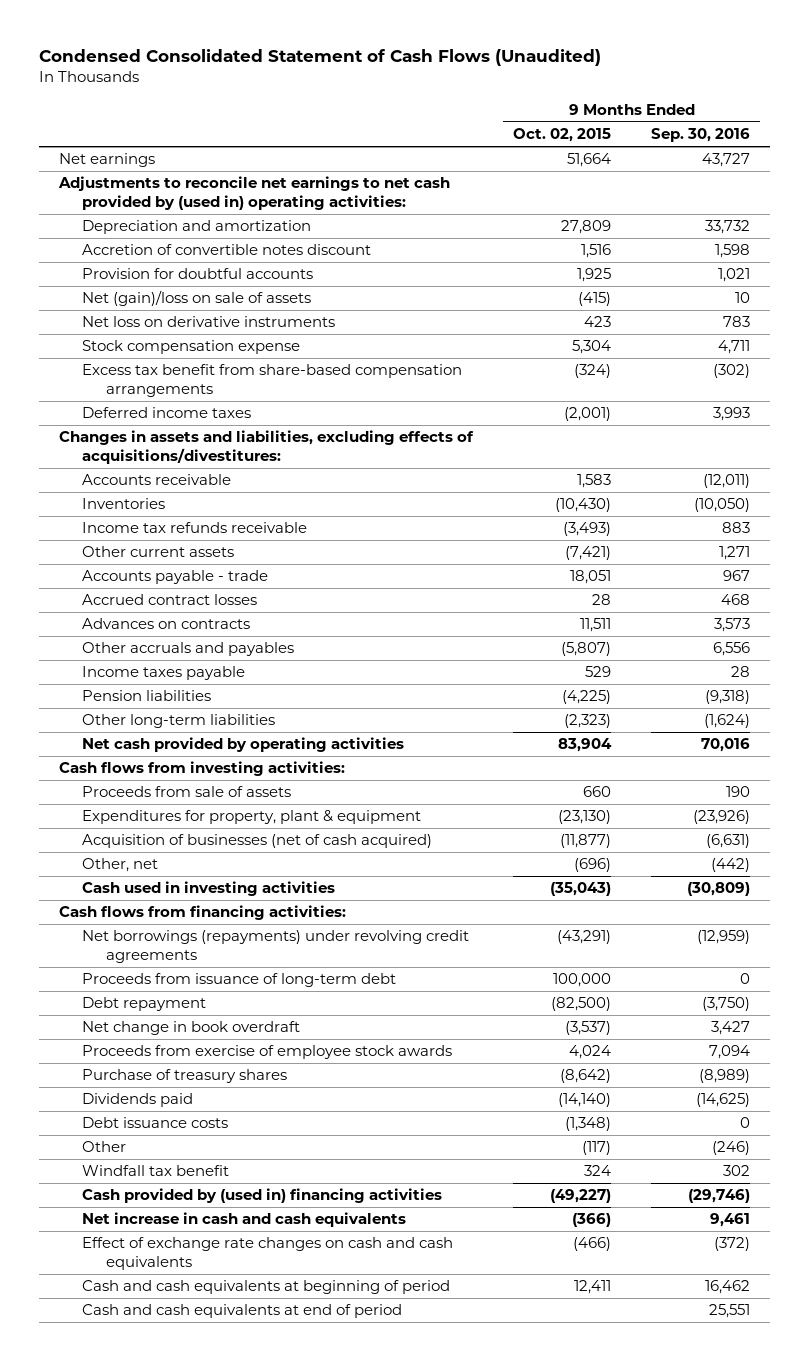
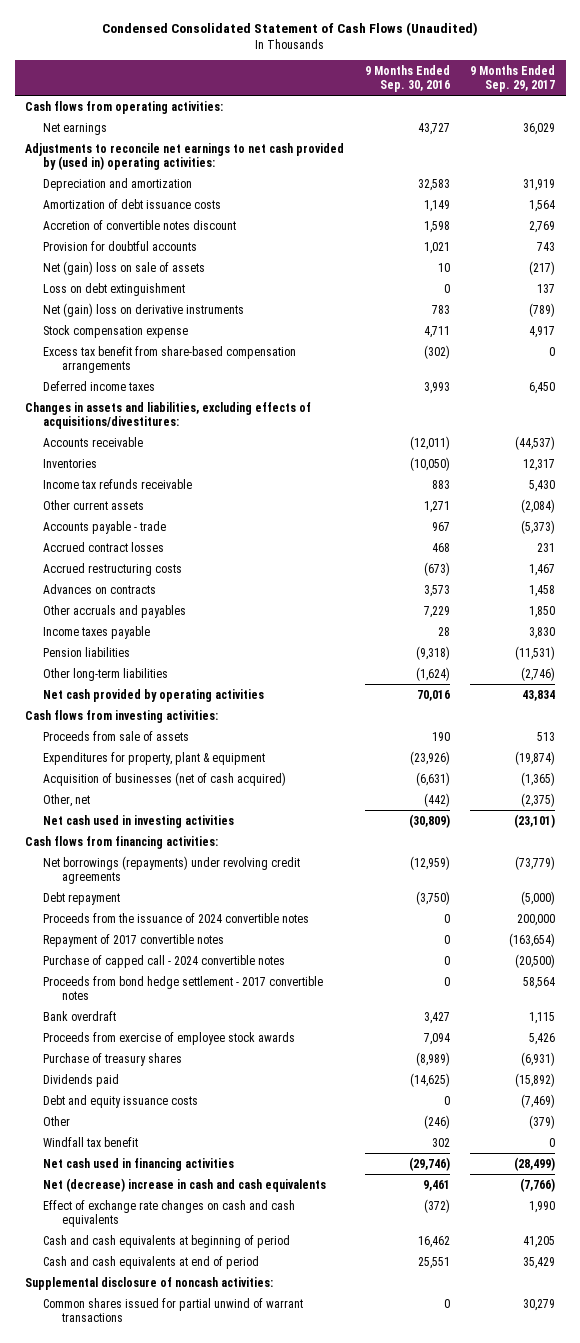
- | 9 Months Ended Oct. 02, 2015 | 9 Months Ended Sep. 30, 2016
+ | 9 Months Ended Sep. 30, 2016 | 9 Months Ended Sep. 29, 2017
+ Cash flows from operating activities:
- Depreciation and amortization | 27,809 | 33,732
+ Depreciation and amortization | 32,583 | 31,919
+ Amortization of debt issuance costs | 1,149 | 1,564
- Net (gain)/loss on sale of assets | (415) | 10
- Net loss on derivative instruments | 423 | 783
+ Net (gain) loss on sale of assets | 10 | (217)
+ Loss on debt extinguishment | 0 | 137
+ Net (gain) loss on derivative instruments | 783 | (789)
+ Accrued restructuring costs | (673) | 1,467
- Other accruals and payables | (5,807) | 6,556
+ Other accruals and payables | 7,229 | 1,850
- Cash used in investing activities | (35,043) | (30,809)
+ Net cash used in investing activities | (30,809) | (23,101)
- Proceeds from issuance of long-term debt | 100,000 | 0
- Net change in book overdraft | (3,537) | 3,427
+ Proceeds from the issuance of 2024 convertible notes | 0 | 200,000
+ Repayment of 2017 convertible notes | 0 | (163,654)
+ Purchase of capped call - 2024 convertible notes | 0 | (20,500)
+ Proceeds from bond hedge settlement - 2017 convertible notes | 0 | 58,564
+ Bank overdraft | 3,427 | 1,115
- Debt issuance costs | (1,348) | 0
+ Debt and equity issuance costs | 0 | (7,469)
- Cash provided by (used in) financing activities | (49,227) | (29,746)
- Net increase in cash and cash equivalents | (366) | 9,461
+ Net cash used in financing activities | (29,746) | (28,499)
+ Net (decrease) increase in cash and cash equivalents | 9,461 | (7,766)
+ Supplemental disclosure of noncash activities:
+ Common shares issued for partial unwind of warrant transactions | 0 | 30,279

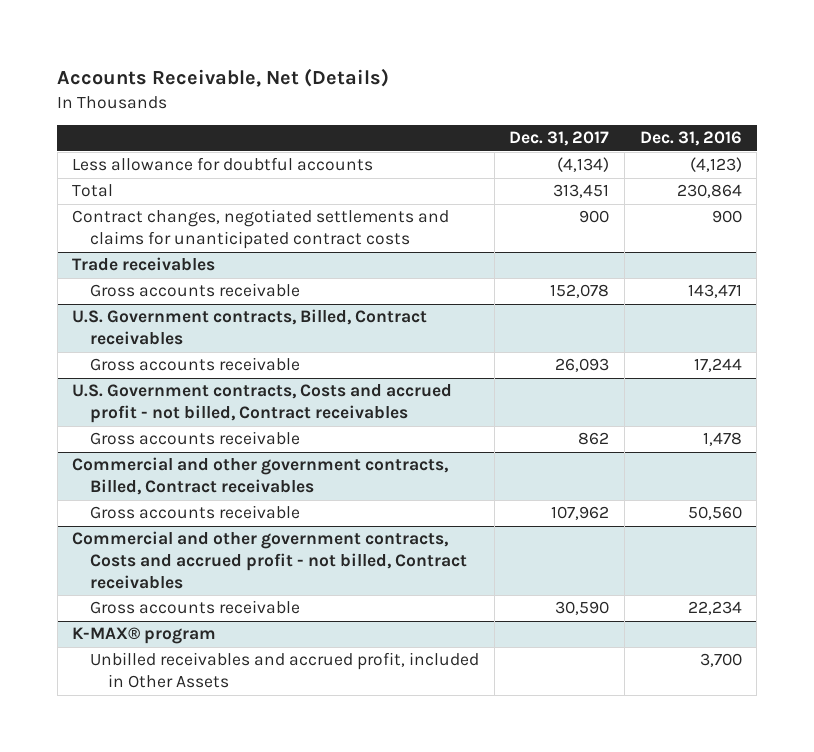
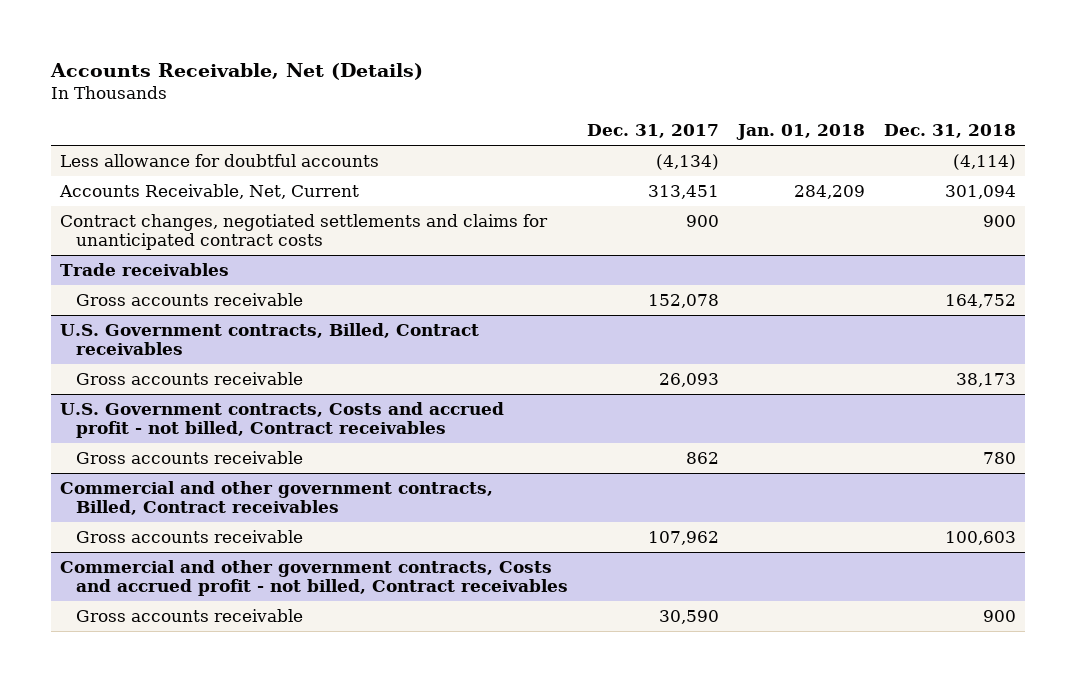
- | Dec. 31, 2017 | Dec. 31, 2016
+ | Dec. 31, 2017 | Jan. 01, 2018 | Dec. 31, 2018
- Total | 313,451 | 230,864
+ Accounts Receivable, Net, Current | 313,451 | 284,209 | 301,094
- K-MAX® program
- Unbilled receivables and accrued profit, included in Other Assets | | 3,700

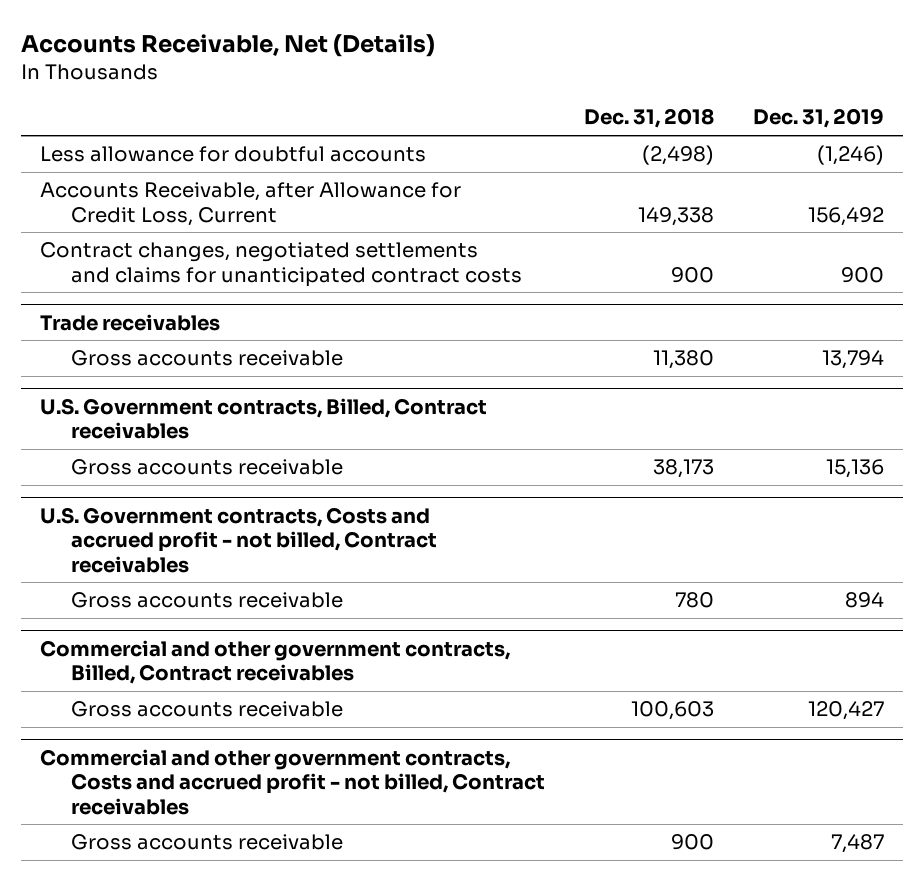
- | Dec. 31, 2017 | Jan. 01, 2018 | Dec. 31, 2018
+ | Dec. 31, 2018 | Dec. 31, 2019
- Less allowance for doubtful accounts | (4,134) | | (4,114)
- Accounts Receivable, Net, Current | 313,451 | 284,209 | 301,094
+ Less allowance for doubtful accounts | (2,498) | (1,246)
+ Accounts Receivable, after Allowance for Credit Loss, Current | 149,338 | 156,492
@ Trade receivables
- Gross accounts receivable | 152,078 | | 164,752
+ Gross accounts receivable | 11,380 | 13,794

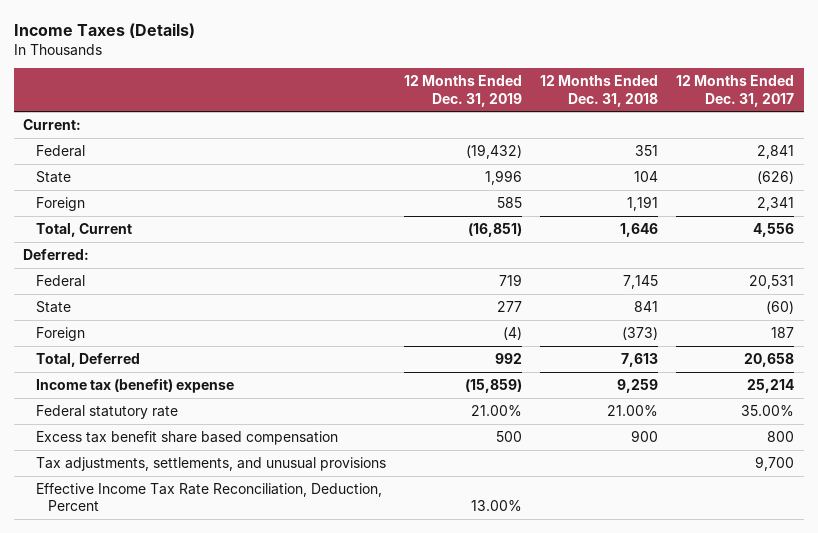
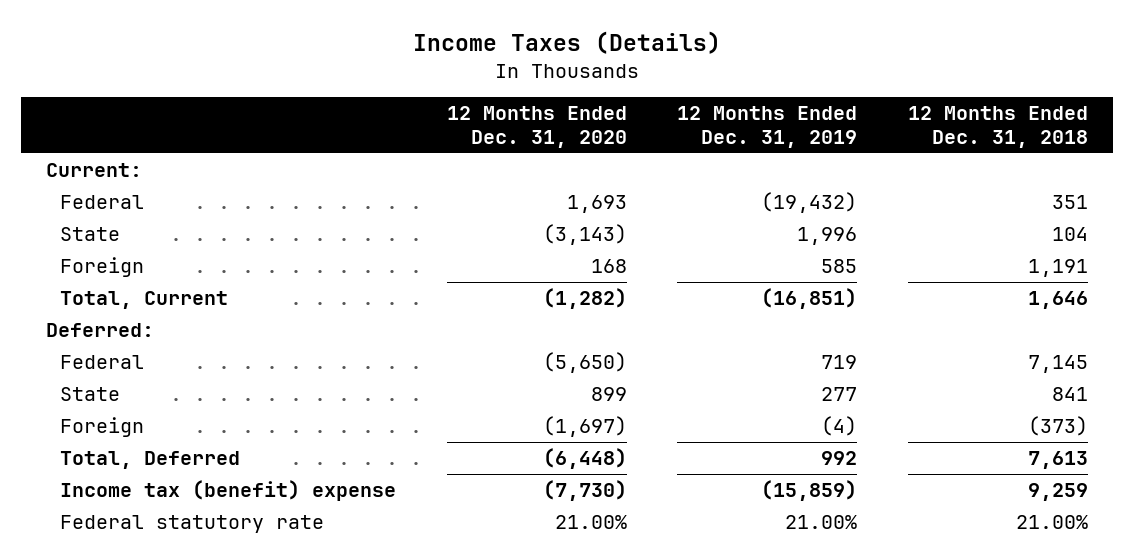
- | 12 Months Ended Dec. 31, 2019 | 12 Months Ended Dec. 31, 2018 | 12 Months Ended Dec. 31, 2017
+ | 12 Months Ended Dec. 31, 2020 | 12 Months Ended Dec. 31, 2019 | 12 Months Ended Dec. 31, 2018
- Excess tax benefit share based compensation | 500 | 900 | 800
- Tax adjustments, settlements, and unusual provisions | | | 9,700
- Effective Income Tax Rate Reconciliation, Deduction, Percent | 13.00% | |

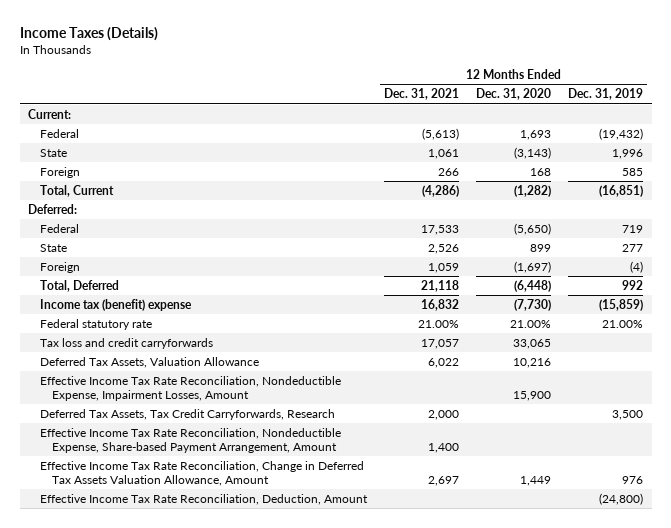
- | 12 Months Ended Dec. 31, 2020 | 12 Months Ended Dec. 31, 2019 | 12 Months Ended Dec. 31, 2018
+ | 12 Months Ended Dec. 31, 2021 | 12 Months Ended Dec. 31, 2020 | 12 Months Ended Dec. 31, 2019
+ Tax loss and credit carryforwards | 17,057 | 33,065 |
+ Deferred Tax Assets, Valuation Allowance | 6,022 | 10,216 |
+ Effective Income Tax Rate Reconciliation, Nondeductible Expense, Impairment Losses, Amount | | 15,900 |
+ Deferred Tax Assets, Tax Credit Carryforwards, Research | 2,000 | | 3,500
+ Effective Income Tax Rate Reconciliation, Nondeductible Expense, Share-based Payment Arrangement, Amount | 1,400 | |
+ Effective Income Tax Rate Reconciliation, Change in Deferred Tax Assets Valuation Allowance, Amount | 2,697 | 1,449 | 976
+ Effective Income Tax Rate Reconciliation, Deduction, Amount | | | (24,800)

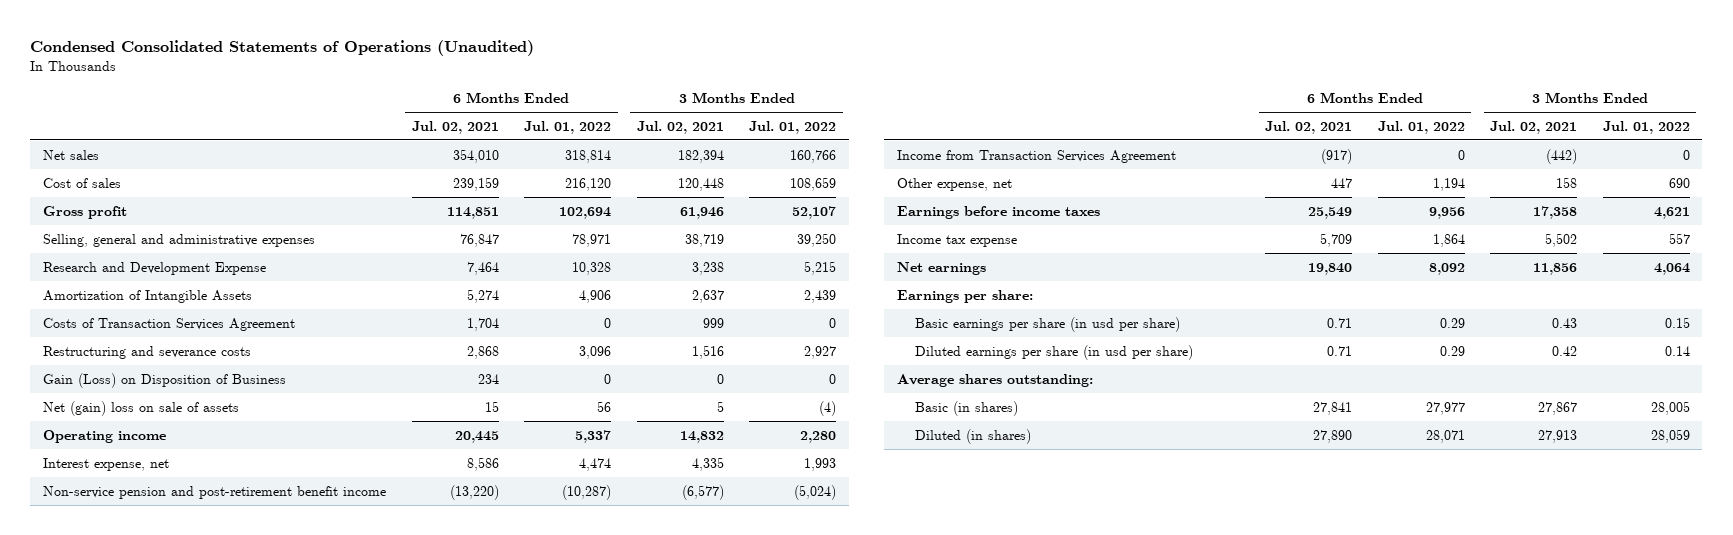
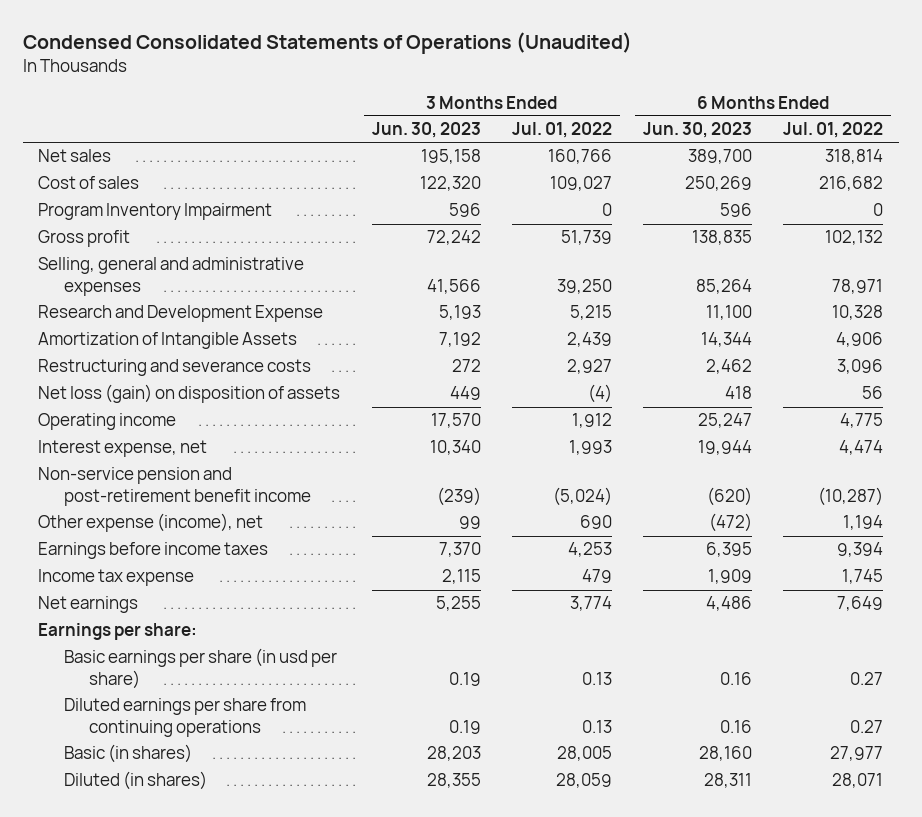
- | 6 Months Ended Jul. 02, 2021 | 6 Months Ended Jul. 01, 2022 | 3 Months Ended Jul. 02, 2021 | 3 Months Ended Jul. 01, 2022
+ | 3 Months Ended Jun. 30, 2023 | 3 Months Ended Jul. 01, 2022 | 6 Months Ended Jun. 30, 2023 | 6 Months Ended Jul. 01, 2022
- Cost of sales | 239,159 | 216,120 | 120,448 | 108,659
- Gross profit | 114,851 | 102,694 | 61,946 | 52,107
+ Cost of sales | 122,320 | 109,027 | 250,269 | 216,682
+ Program Inventory Impairment | 596 | 0 | 596 | 0
+ Gross profit | 72,242 | 51,739 | 138,835 | 102,132
- Costs of Transaction Services Agreement | 1,704 | 0 | 999 | 0
- Gain (Loss) on Disposition of Business | 234 | 0 | 0 | 0
- Net (gain) loss on sale of assets | 15 | 56 | 5 | (4)
- Operating income | 20,445 | 5,337 | 14,832 | 2,280
+ Net loss (gain) on disposition of assets | 449 | (4) | 418 | 56
+ Operating income | 17,570 | 1,912 | 25,247 | 4,775
- Income from Transaction Services Agreement | (917) | 0 | (442) | 0
- Other expense, net | 447 | 1,194 | 158 | 690
- Earnings before income taxes | 25,549 | 9,956 | 17,358 | 4,621
- Income tax expense | 5,709 | 1,864 | 5,502 | 557
- Net earnings | 19,840 | 8,092 | 11,856 | 4,064
+ Other expense (income), net | 99 | 690 | (472) | 1,194
+ Earnings before income taxes | 7,370 | 4,253 | 6,395 | 9,394
+ Income tax expense | 2,115 | 479 | 1,909 | 1,745
+ Net earnings | 5,255 | 3,774 | 4,486 | 7,649
- Basic earnings per share (in usd per share) | 0.71 | 0.29 | 0.43 | 0.15
- Diluted earnings per share (in usd per share) | 0.71 | 0.29 | 0.42 | 0.14
- Average shares outstanding:
+ Basic earnings per share (in usd per share) | 0.19 | 0.13 | 0.16 | 0.27
+ Diluted earnings per share from continuing operations | 0.19 | 0.13 | 0.16 | 0.27

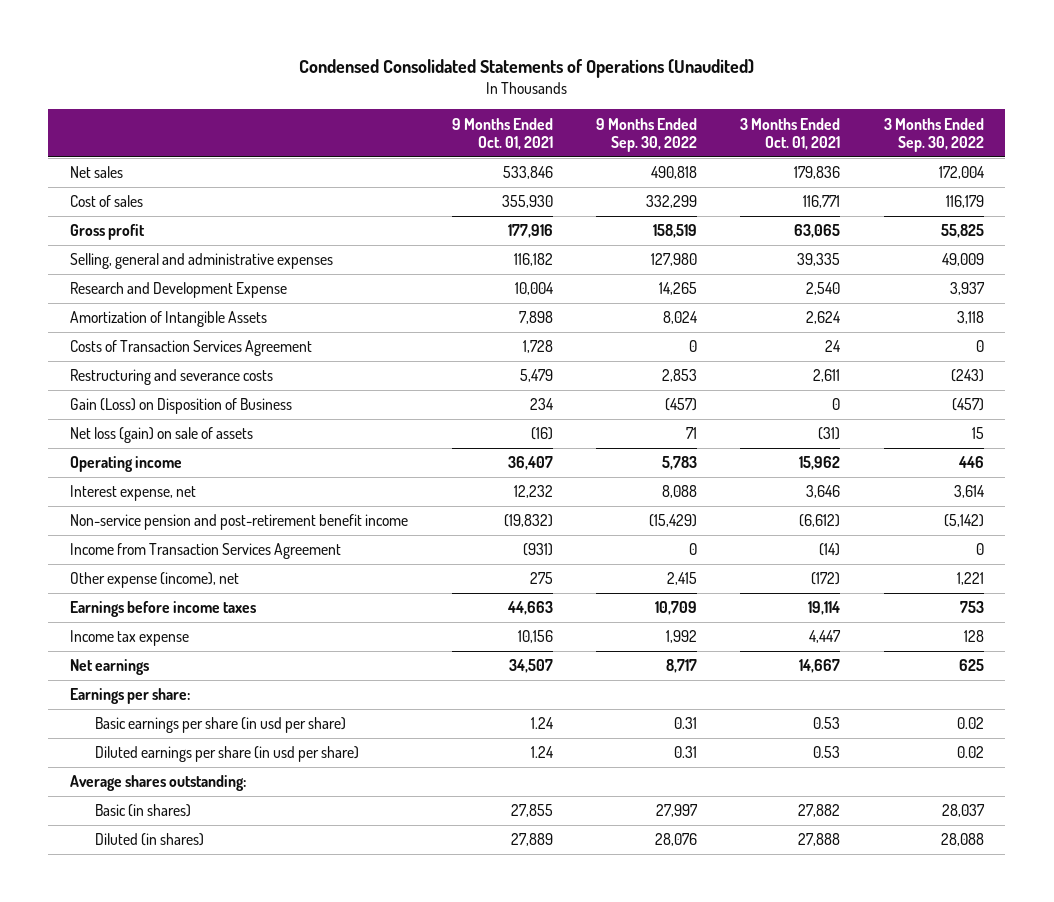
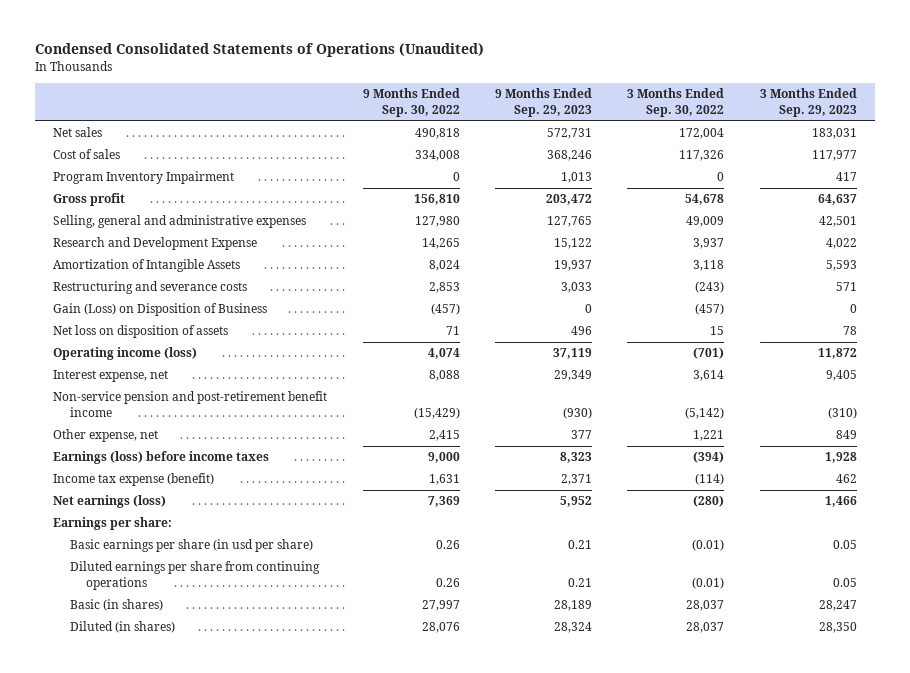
- | 9 Months Ended Oct. 01, 2021 | 9 Months Ended Sep. 30, 2022 | 3 Months Ended Oct. 01, 2021 | 3 Months Ended Sep. 30, 2022
+ | 9 Months Ended Sep. 30, 2022 | 9 Months Ended Sep. 29, 2023 | 3 Months Ended Sep. 30, 2022 | 3 Months Ended Sep. 29, 2023
- Cost of sales | 355,930 | 332,299 | 116,771 | 116,179
- Gross profit | 177,916 | 158,519 | 63,065 | 55,825
+ Cost of sales | 334,008 | 368,246 | 117,326 | 117,977
+ Program Inventory Impairment | 0 | 1,013 | 0 | 417
+ Gross profit | 156,810 | 203,472 | 54,678 | 64,637
- Costs of Transaction Services Agreement | 1,728 | 0 | 24 | 0
- Net loss (gain) on sale of assets | (16) | 71 | (31) | 15
- Operating income | 36,407 | 5,783 | 15,962 | 446
+ Net loss on disposition of assets | 71 | 496 | 15 | 78
+ Operating income (loss) | 4,074 | 37,119 | (701) | 11,872
- Income from Transaction Services Agreement | (931) | 0 | (14) | 0
- Other expense (income), net | 275 | 2,415 | (172) | 1,221
- Earnings before income taxes | 44,663 | 10,709 | 19,114 | 753
- Income tax expense | 10,156 | 1,992 | 4,447 | 128
- Net earnings | 34,507 | 8,717 | 14,667 | 625
+ Other expense, net | 2,415 | 377 | 1,221 | 849
+ Earnings (loss) before income taxes | 9,000 | 8,323 | (394) | 1,928
+ Income tax expense (benefit) | 1,631 | 2,371 | (114) | 462
+ Net earnings (loss) | 7,369 | 5,952 | (280) | 1,466
- Basic earnings per share (in usd per share) | 1.24 | 0.31 | 0.53 | 0.02
- Diluted earnings per share (in usd per share) | 1.24 | 0.31 | 0.53 | 0.02
- Average shares outstanding:
+ Basic earnings per share (in usd per share) | 0.26 | 0.21 | (0.01) | 0.05
+ Diluted earnings per share from continuing operations | 0.26 | 0.21 | (0.01) | 0.05
- Diluted (in shares) | 27,889 | 28,076 | 27,888 | 28,088
+ Diluted (in shares) | 28,076 | 28,324 | 28,037 | 28,350

